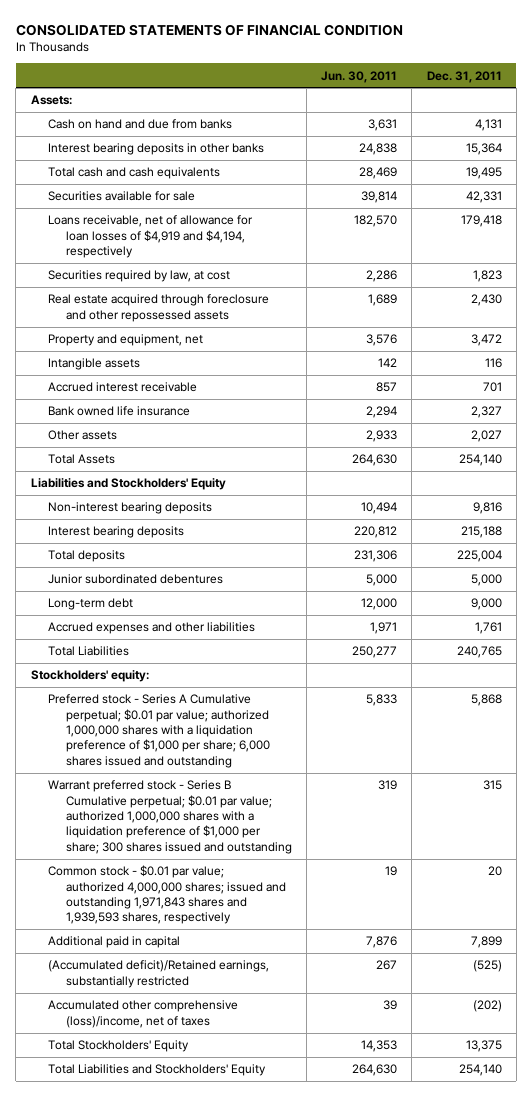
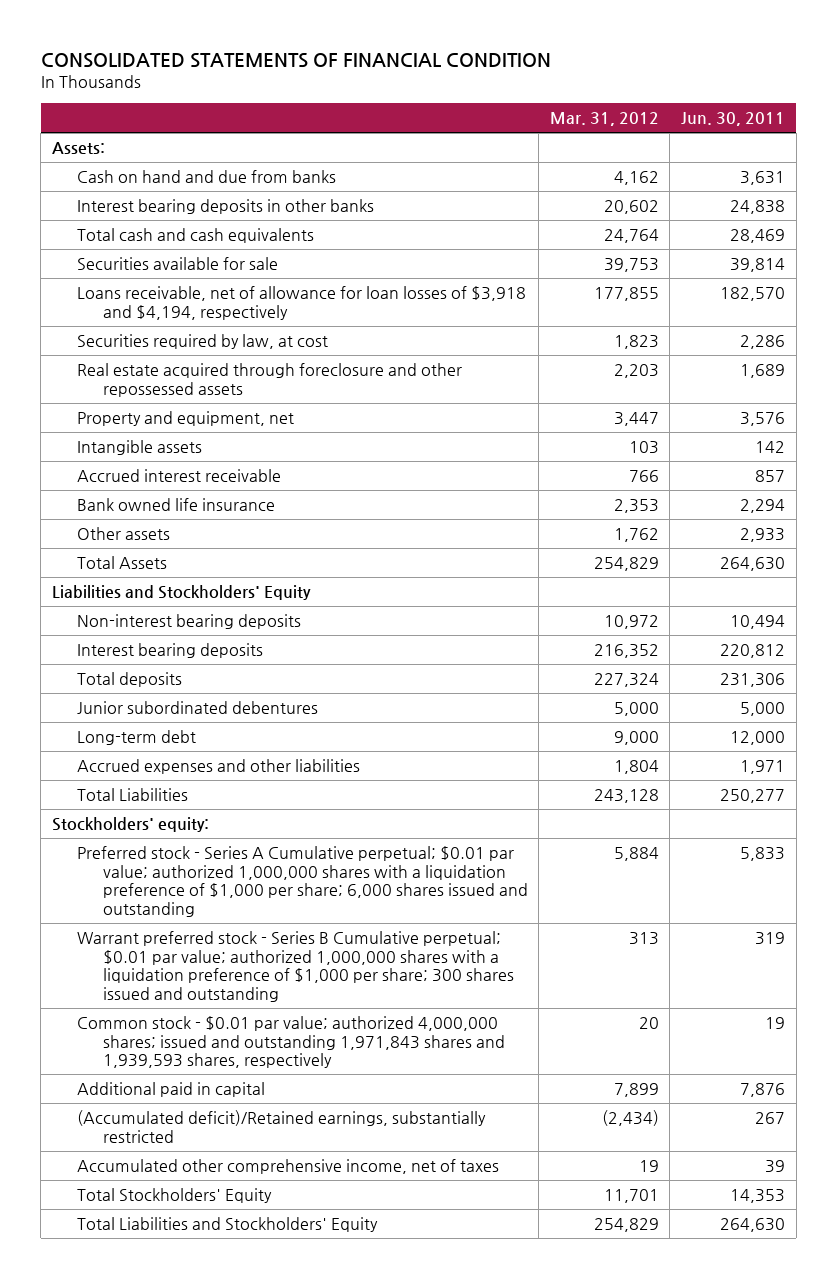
- | Jun. 30, 2011 | Dec. 31, 2011
+ | Mar. 31, 2012 | Jun. 30, 2011
- Loans receivable, net of allowance for loan losses of $4,919 and $4,194, respectively | 182,570 | 179,418
+ Loans receivable, net of allowance for loan losses of $3,918 and $4,194, respectively | 177,855 | 182,570
- Accumulated other comprehensive (loss)/income, net of taxes | 39 | (202)
+ Accumulated other comprehensive income, net of taxes | 19 | 39

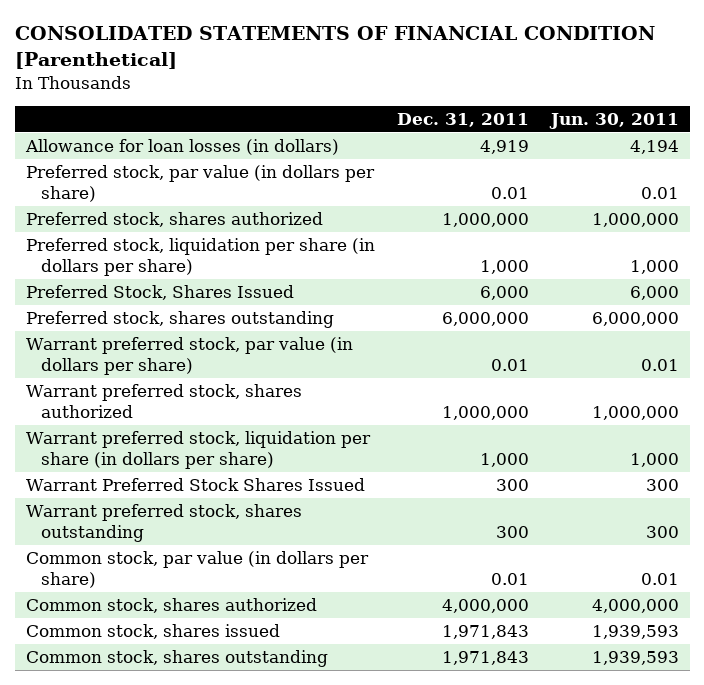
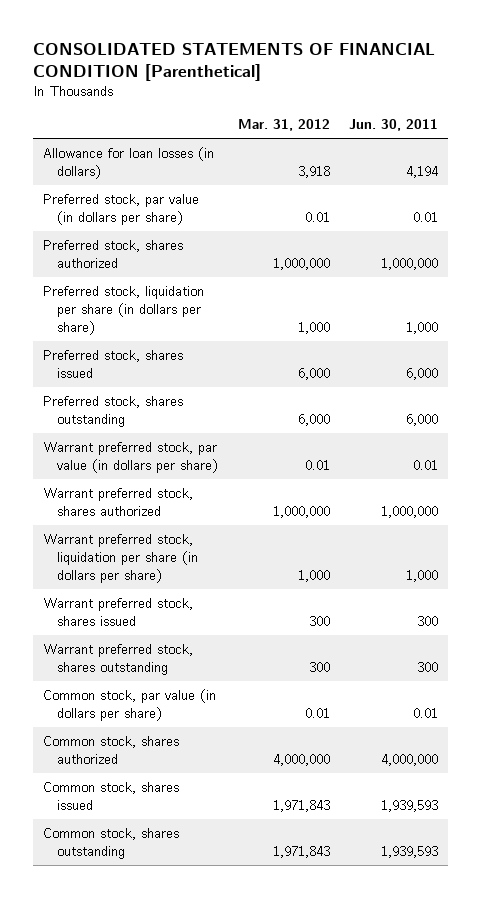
- | Dec. 31, 2011 | Jun. 30, 2011
+ | Mar. 31, 2012 | Jun. 30, 2011
- Preferred Stock, Shares Issued | 6,000 | 6,000
- Preferred stock, shares outstanding | 6,000,000 | 6,000,000
+ Preferred stock, shares issued | 6,000 | 6,000
+ Preferred stock, shares outstanding | 6,000 | 6,000
- Warrant Preferred Stock Shares Issued | 300 | 300
+ Warrant preferred stock, shares issued | 300 | 300

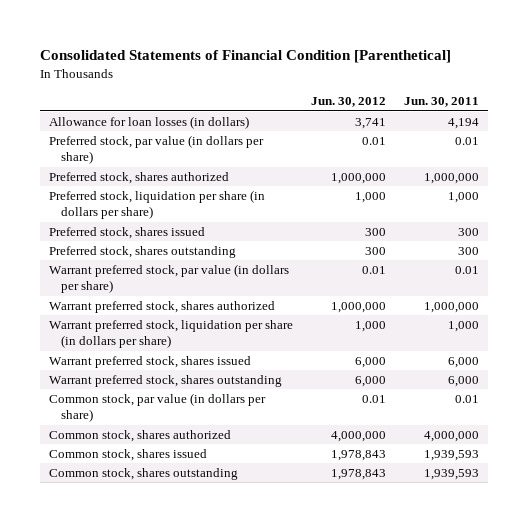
- CONSOLIDATED STATEMENTS OF FINANCIAL CONDITION [Parenthetical]
+ Consolidated Statements of Financial Condition [Parenthetical]
- | Mar. 31, 2012 | Jun. 30, 2011
+ | Jun. 30, 2012 | Jun. 30, 2011
- Preferred stock, shares issued | 6,000 | 6,000
- Preferred stock, shares outstanding | 6,000 | 6,000
+ Preferred stock, shares issued | 300 | 300
+ Preferred stock, shares outstanding | 300 | 300
- Warrant preferred stock, shares issued | 300 | 300
- Warrant preferred stock, shares outstanding | 300 | 300
+ Warrant preferred stock, shares issued | 6,000 | 6,000
+ Warrant preferred stock, shares outstanding | 6,000 | 6,000

